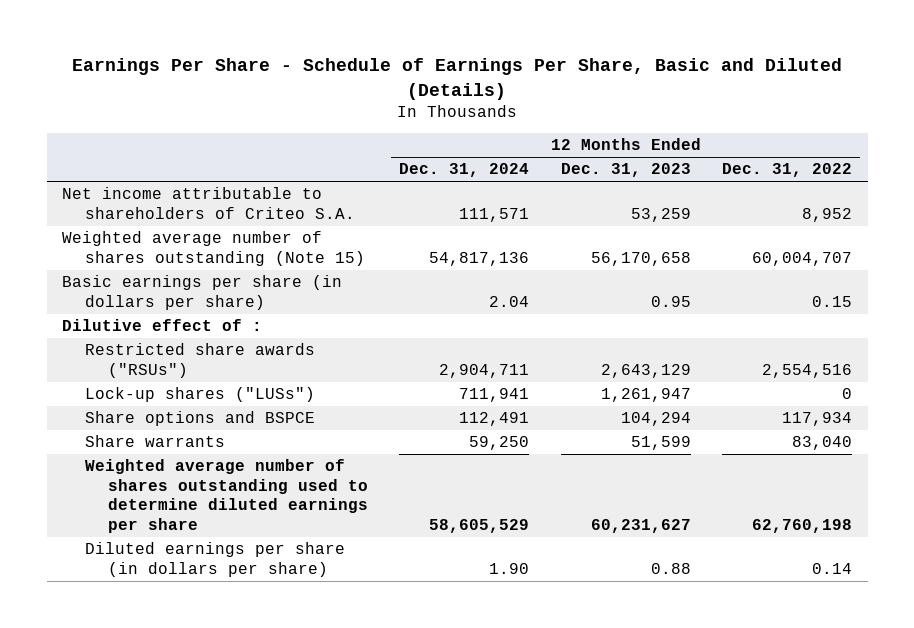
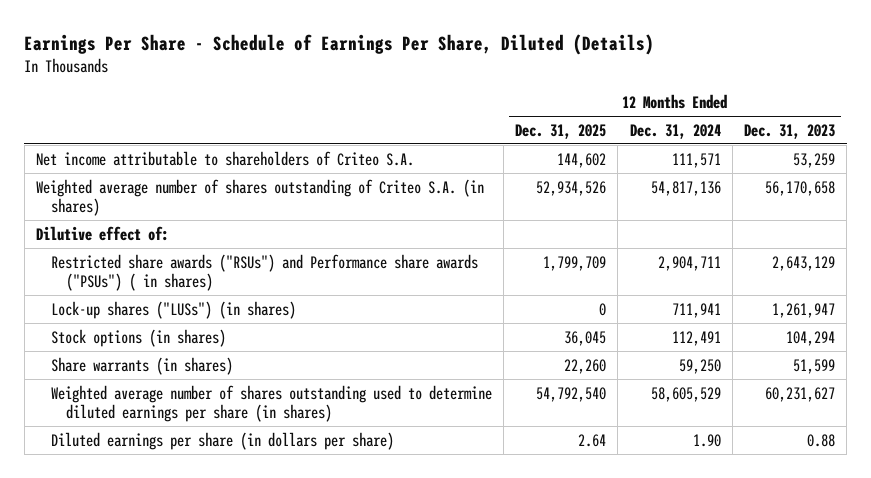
- Earnings Per Share - Schedule of Earnings Per Share, Basic and Diluted (Details)
+ Earnings Per Share - Schedule of Earnings Per Share, Diluted (Details)
- | 12 Months Ended Dec. 31, 2024 | 12 Months Ended Dec. 31, 2023 | 12 Months Ended Dec. 31, 2022
+ | 12 Months Ended Dec. 31, 2025 | 12 Months Ended Dec. 31, 2024 | 12 Months Ended Dec. 31, 2023
- Weighted average number of shares outstanding (Note 15) | 54,817,136 | 56,170,658 | 60,004,707
- Basic earnings per share (in dollars per share) | 2.04 | 0.95 | 0.15
- Dilutive effect of :
- Restricted share awards ("RSUs") | 2,904,711 | 2,643,129 | 2,554,516
- Lock-up shares ("LUSs") | 711,941 | 1,261,947 | 0
- Share options and BSPCE | 112,491 | 104,294 | 117,934
- Share warrants | 59,250 | 51,599 | 83,040
- Weighted average number of shares outstanding used to determine diluted earnings per share | 58,605,529 | 60,231,627 | 62,760,198
+ Weighted average number of shares outstanding of Criteo S.A. (in shares) | 52,934,526 | 54,817,136 | 56,170,658
+ Dilutive effect of:
+ Restricted share awards ("RSUs") and Performance share awards ("PSUs") ( in shares) | 1,799,709 | 2,904,711 | 2,643,129
+ Lock-up shares ("LUSs") (in shares) | 0 | 711,941 | 1,261,947
+ Stock options (in shares) | 36,045 | 112,491 | 104,294
+ Share warrants (in shares) | 22,260 | 59,250 | 51,599
+ Weighted average number of shares outstanding used to determine diluted earnings per share (in shares) | 54,792,540 | 58,605,529 | 60,231,627

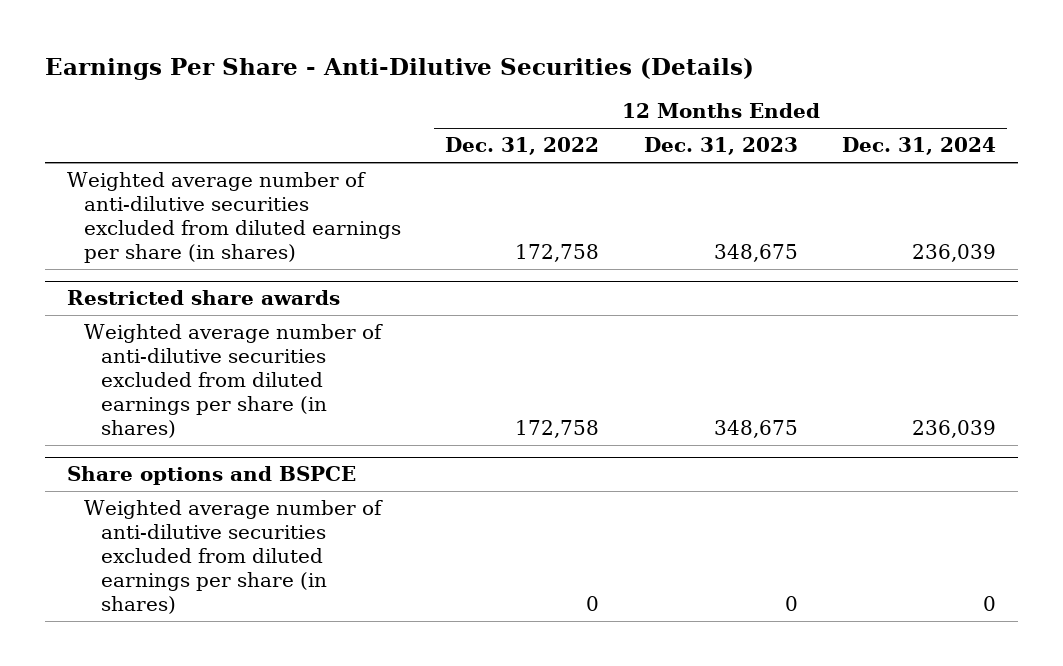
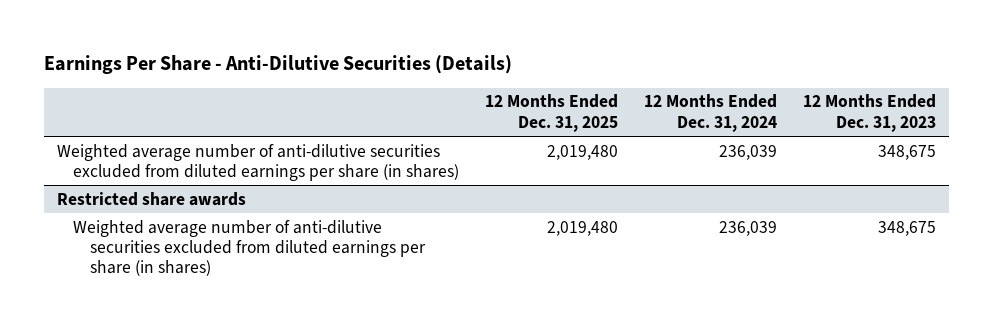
- | 12 Months Ended Dec. 31, 2022 | 12 Months Ended Dec. 31, 2023 | 12 Months Ended Dec. 31, 2024
+ | 12 Months Ended Dec. 31, 2025 | 12 Months Ended Dec. 31, 2024 | 12 Months Ended Dec. 31, 2023
- Share options and BSPCE
- Weighted average number of anti-dilutive securities excluded from diluted earnings per share (in shares) | 0 | 0 | 0

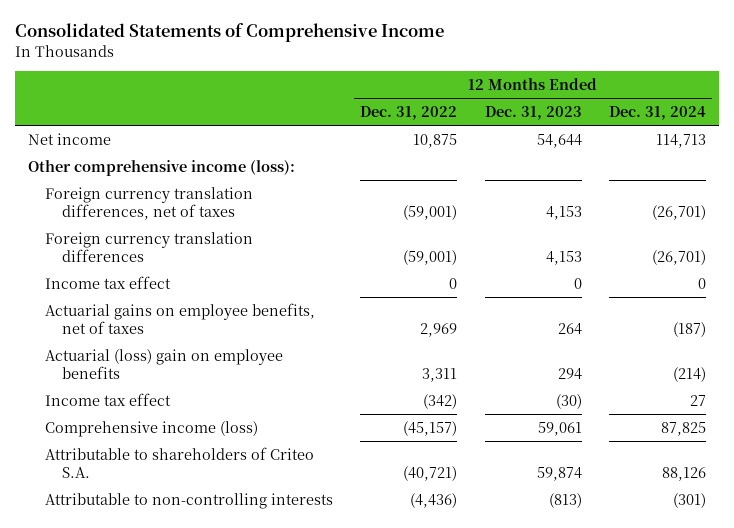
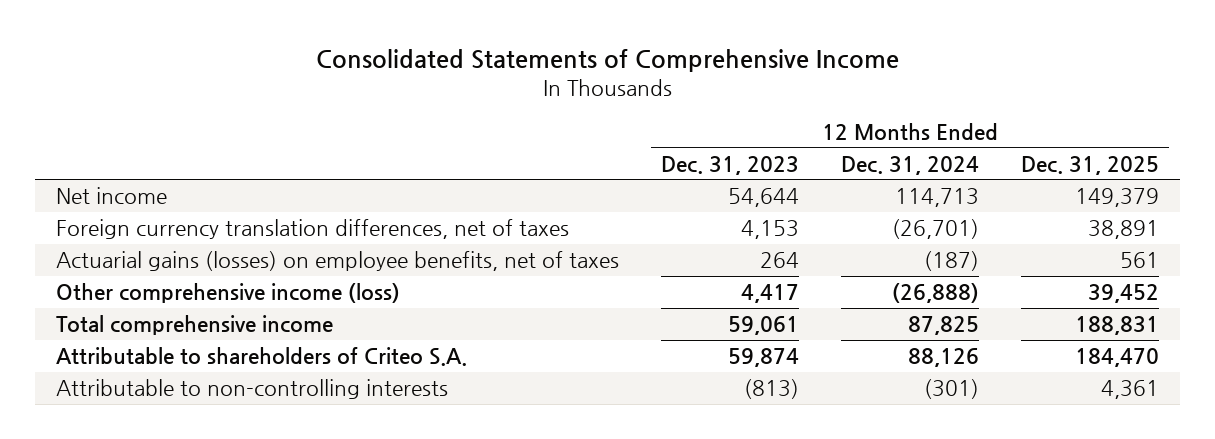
- | 12 Months Ended Dec. 31, 2022 | 12 Months Ended Dec. 31, 2023 | 12 Months Ended Dec. 31, 2024
+ | 12 Months Ended Dec. 31, 2023 | 12 Months Ended Dec. 31, 2024 | 12 Months Ended Dec. 31, 2025
- Other comprehensive income (loss):
- Foreign currency translation differences | (59,001) | 4,153 | (26,701)
- Income tax effect | 0 | 0 | 0
- Actuarial gains on employee benefits, net of taxes | 2,969 | 264 | (187)
- Actuarial (loss) gain on employee benefits | 3,311 | 294 | (214)
- Income tax effect | (342) | (30) | 27
- Comprehensive income (loss) | (45,157) | 59,061 | 87,825
+ Actuarial gains (losses) on employee benefits, net of taxes | 264 | (187) | 561
+ Other comprehensive income (loss) | 4,417 | (26,888) | 39,452
+ Total comprehensive income | 59,061 | 87,825 | 188,831

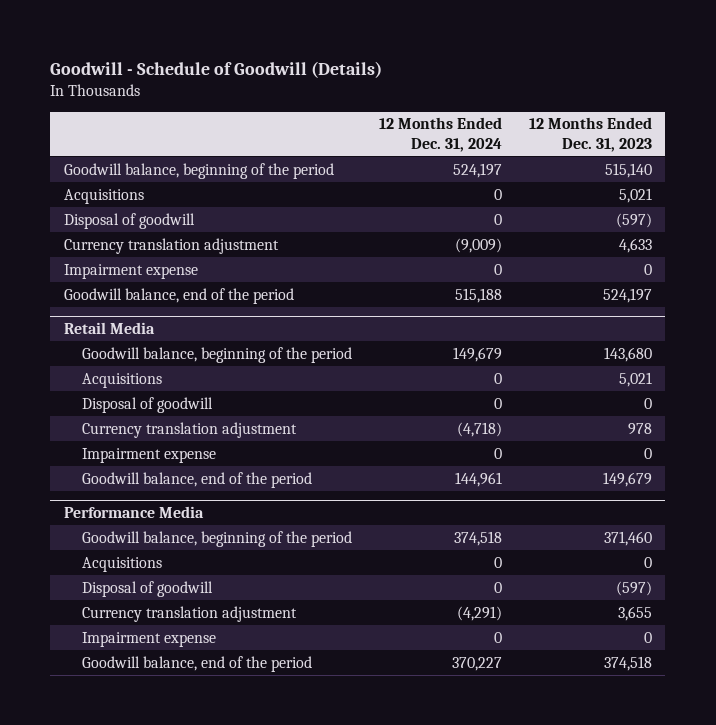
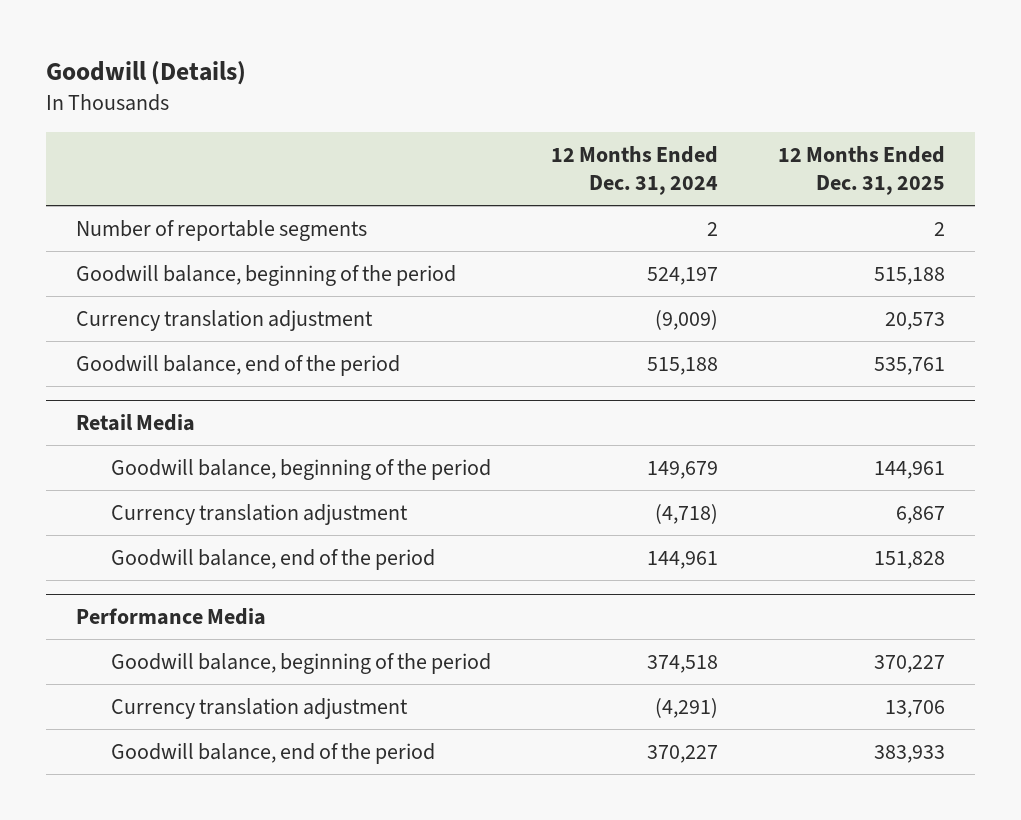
- Goodwill - Schedule of Goodwill (Details)
+ Goodwill (Details)
- | 12 Months Ended Dec. 31, 2024 | 12 Months Ended Dec. 31, 2023
+ | 12 Months Ended Dec. 31, 2024 | 12 Months Ended Dec. 31, 2025
+ Number of reportable segments | 2 | 2
- Acquisitions | 0 | 5,021
- Disposal of goodwill | 0 | (597)
- Impairment expense | 0 | 0
@ Retail Media
- Acquisitions | 0 | 5,021
- Disposal of goodwill | 0 | 0
- Impairment expense | 0 | 0
@ Performance Media
- Acquisitions | 0 | 0
- Disposal of goodwill | 0 | (597)
- Impairment expense | 0 | 0

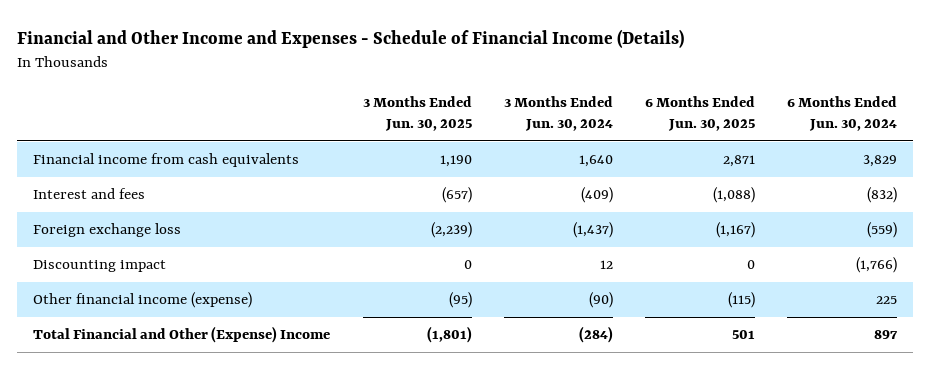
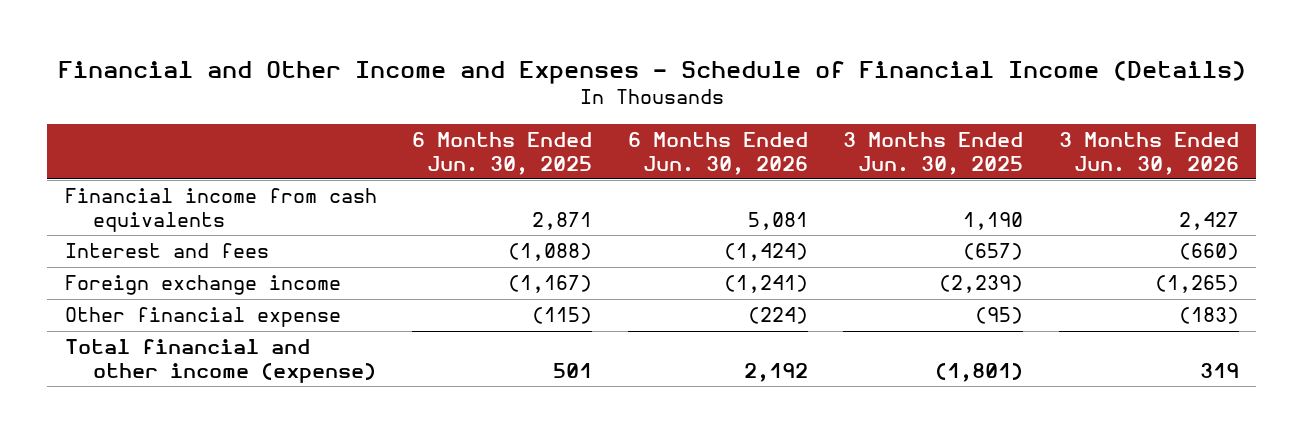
- | 3 Months Ended Jun. 30, 2025 | 3 Months Ended Jun. 30, 2024 | 6 Months Ended Jun. 30, 2025 | 6 Months Ended Jun. 30, 2024
+ | 6 Months Ended Jun. 30, 2025 | 6 Months Ended Jun. 30, 2026 | 3 Months Ended Jun. 30, 2025 | 3 Months Ended Jun. 30, 2026
- Foreign exchange loss | (2,239) | (1,437) | (1,167) | (559)
- Discounting impact | 0 | 12 | 0 | (1,766)
- Other financial income (expense) | (95) | (90) | (115) | 225
- Total Financial and Other (Expense) Income | (1,801) | (284) | 501 | 897
+ Foreign exchange income | (1,167) | (1,241) | (2,239) | (1,265)
+ Other financial expense | (115) | (224) | (95) | (183)
+ Total financial and other income (expense) | 501 | 2,192 | (1,801) | 319

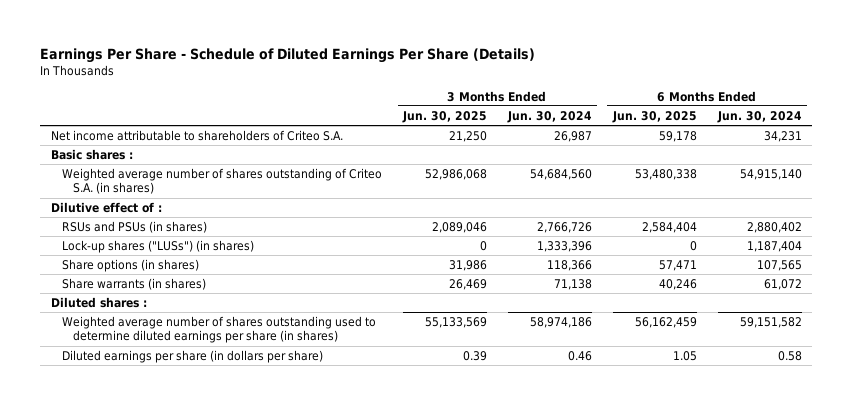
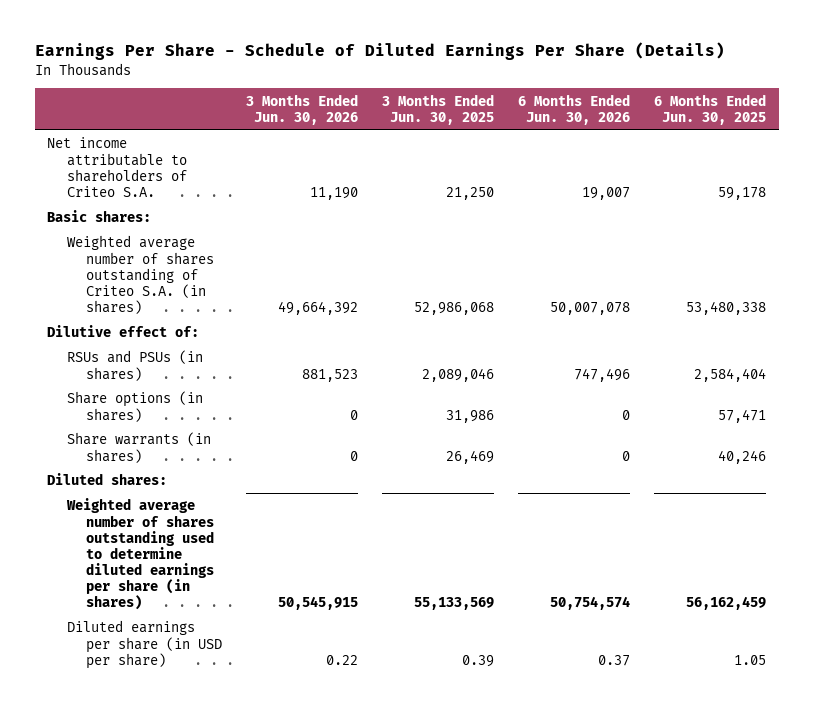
- | 3 Months Ended Jun. 30, 2025 | 3 Months Ended Jun. 30, 2024 | 6 Months Ended Jun. 30, 2025 | 6 Months Ended Jun. 30, 2024
+ | 3 Months Ended Jun. 30, 2026 | 3 Months Ended Jun. 30, 2025 | 6 Months Ended Jun. 30, 2026 | 6 Months Ended Jun. 30, 2025
- Basic shares :
+ Basic shares:
- Dilutive effect of :
+ Dilutive effect of:
- Lock-up shares ("LUSs") (in shares) | 0 | 1,333,396 | 0 | 1,187,404
- Diluted shares :
+ Diluted shares:
- Diluted earnings per share (in dollars per share) | 0.39 | 0.46 | 1.05 | 0.58
+ Diluted earnings per share (in USD per share) | 0.22 | 0.39 | 0.37 | 1.05

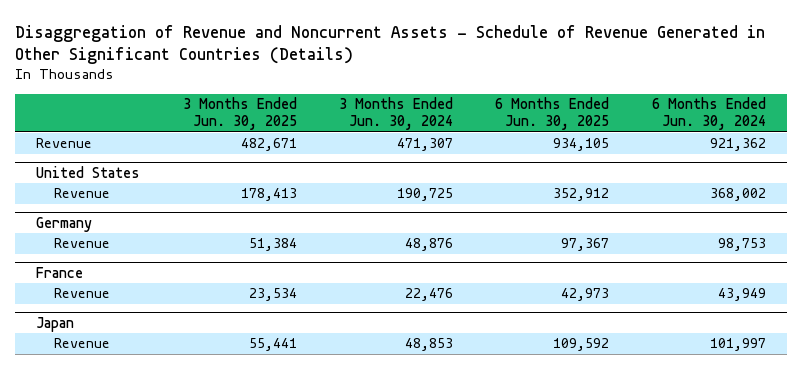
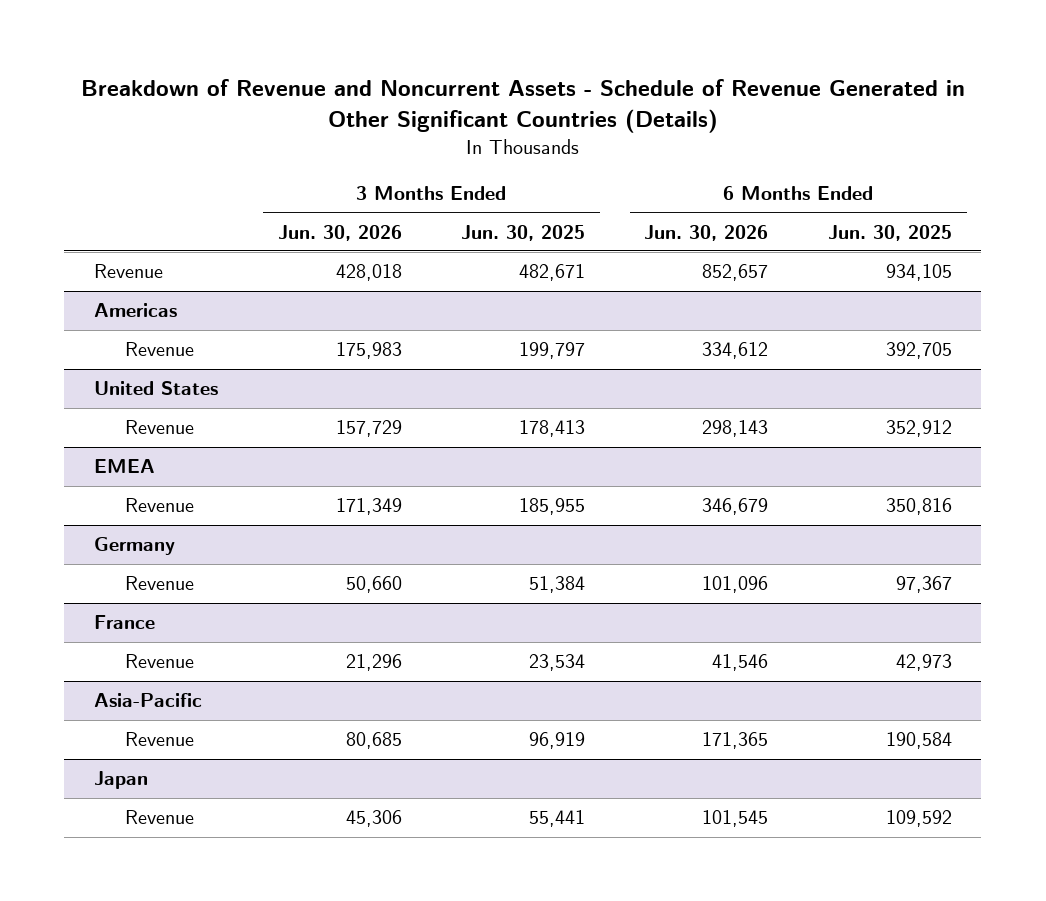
- Disaggregation of Revenue and Noncurrent Assets - Schedule of Revenue Generated in Other Significant Countries (Details)
+ Breakdown of Revenue and Noncurrent Assets - Schedule of Revenue Generated in Other Significant Countries (Details)
- | 3 Months Ended Jun. 30, 2025 | 3 Months Ended Jun. 30, 2024 | 6 Months Ended Jun. 30, 2025 | 6 Months Ended Jun. 30, 2024
+ | 3 Months Ended Jun. 30, 2026 | 3 Months Ended Jun. 30, 2025 | 6 Months Ended Jun. 30, 2026 | 6 Months Ended Jun. 30, 2025
+ Americas
+ Revenue | 175,983 | 199,797 | 334,612 | 392,705
+ EMEA
+ Revenue | 171,349 | 185,955 | 346,679 | 350,816
+ Asia-Pacific
+ Revenue | 80,685 | 96,919 | 171,365 | 190,584

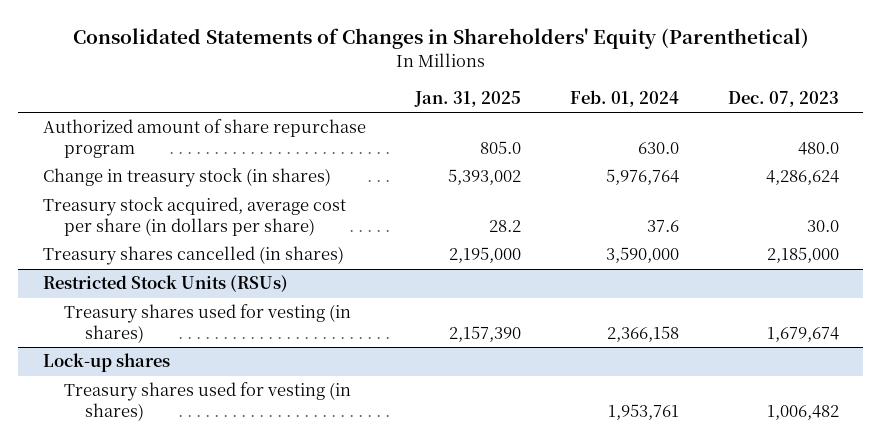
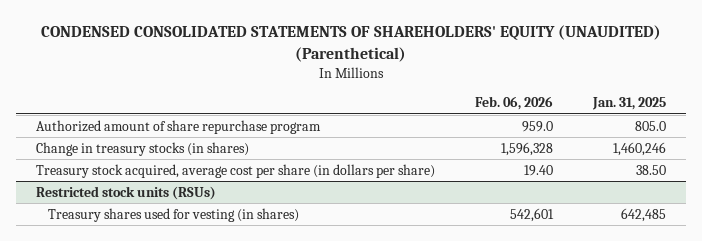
- Consolidated Statements of Changes in Shareholders' Equity (Parenthetical)
+ CONDENSED CONSOLIDATED STATEMENTS OF SHAREHOLDERS' EQUITY (UNAUDITED) (Parenthetical)
- | Jan. 31, 2025 | Feb. 01, 2024 | Dec. 07, 2023
+ | Feb. 06, 2026 | Jan. 31, 2025
- Change in treasury stock (in shares) | 5,393,002 | 5,976,764 | 4,286,624
- Treasury stock acquired, average cost per share (in dollars per share) | 28.2 | 37.6 | 30.0
- Treasury shares cancelled (in shares) | 2,195,000 | 3,590,000 | 2,185,000
- Restricted Stock Units (RSUs)
- Treasury shares used for vesting (in shares) | 2,157,390 | 2,366,158 | 1,679,674
- Lock-up shares
- Treasury shares used for vesting (in shares) | | 1,953,761 | 1,006,482
+ Change in treasury stocks (in shares) | 1,596,328 | 1,460,246
+ Treasury stock acquired, average cost per share (in dollars per share) | 19.40 | 38.50
+ Restricted stock units (RSUs)
+ Treasury shares used for vesting (in shares) | 542,601 | 642,485

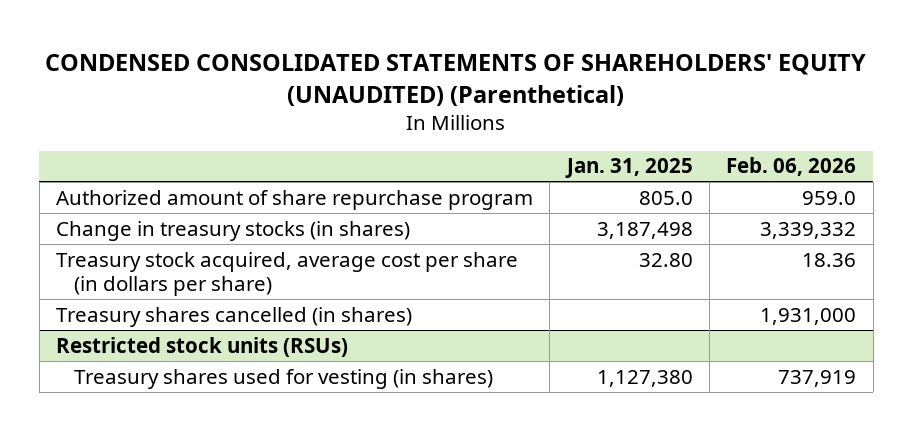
- | Feb. 06, 2026 | Jan. 31, 2025
+ | Jan. 31, 2025 | Feb. 06, 2026
- Change in treasury stocks (in shares) | 1,596,328 | 1,460,246
- Treasury stock acquired, average cost per share (in dollars per share) | 19.40 | 38.50
+ Change in treasury stocks (in shares) | 3,187,498 | 3,339,332
+ Treasury stock acquired, average cost per share (in dollars per share) | 32.80 | 18.36
+ Treasury shares cancelled (in shares) | | 1,931,000
@ Restricted stock units (RSUs)
- Treasury shares used for vesting (in shares) | 542,601 | 642,485
+ Treasury shares used for vesting (in shares) | 1,127,380 | 737,919

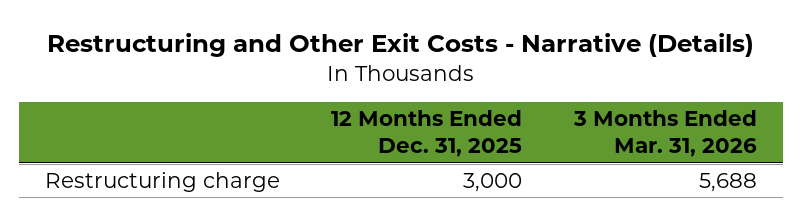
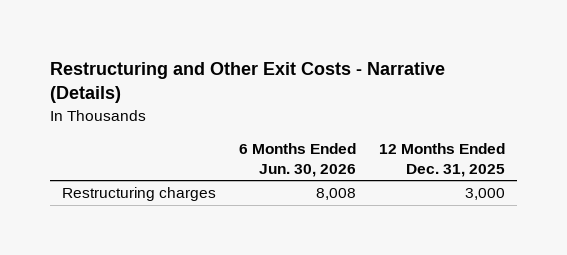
- | 12 Months Ended Dec. 31, 2025 | 3 Months Ended Mar. 31, 2026
+ | 6 Months Ended Jun. 30, 2026 | 12 Months Ended Dec. 31, 2025
- Restructuring charge | 3,000 | 5,688
+ Restructuring charges | 8,008 | 3,000

